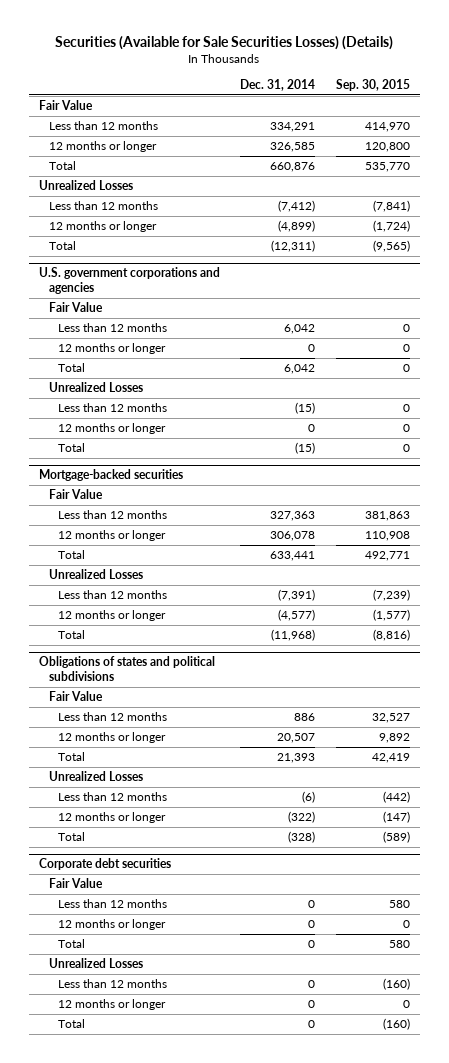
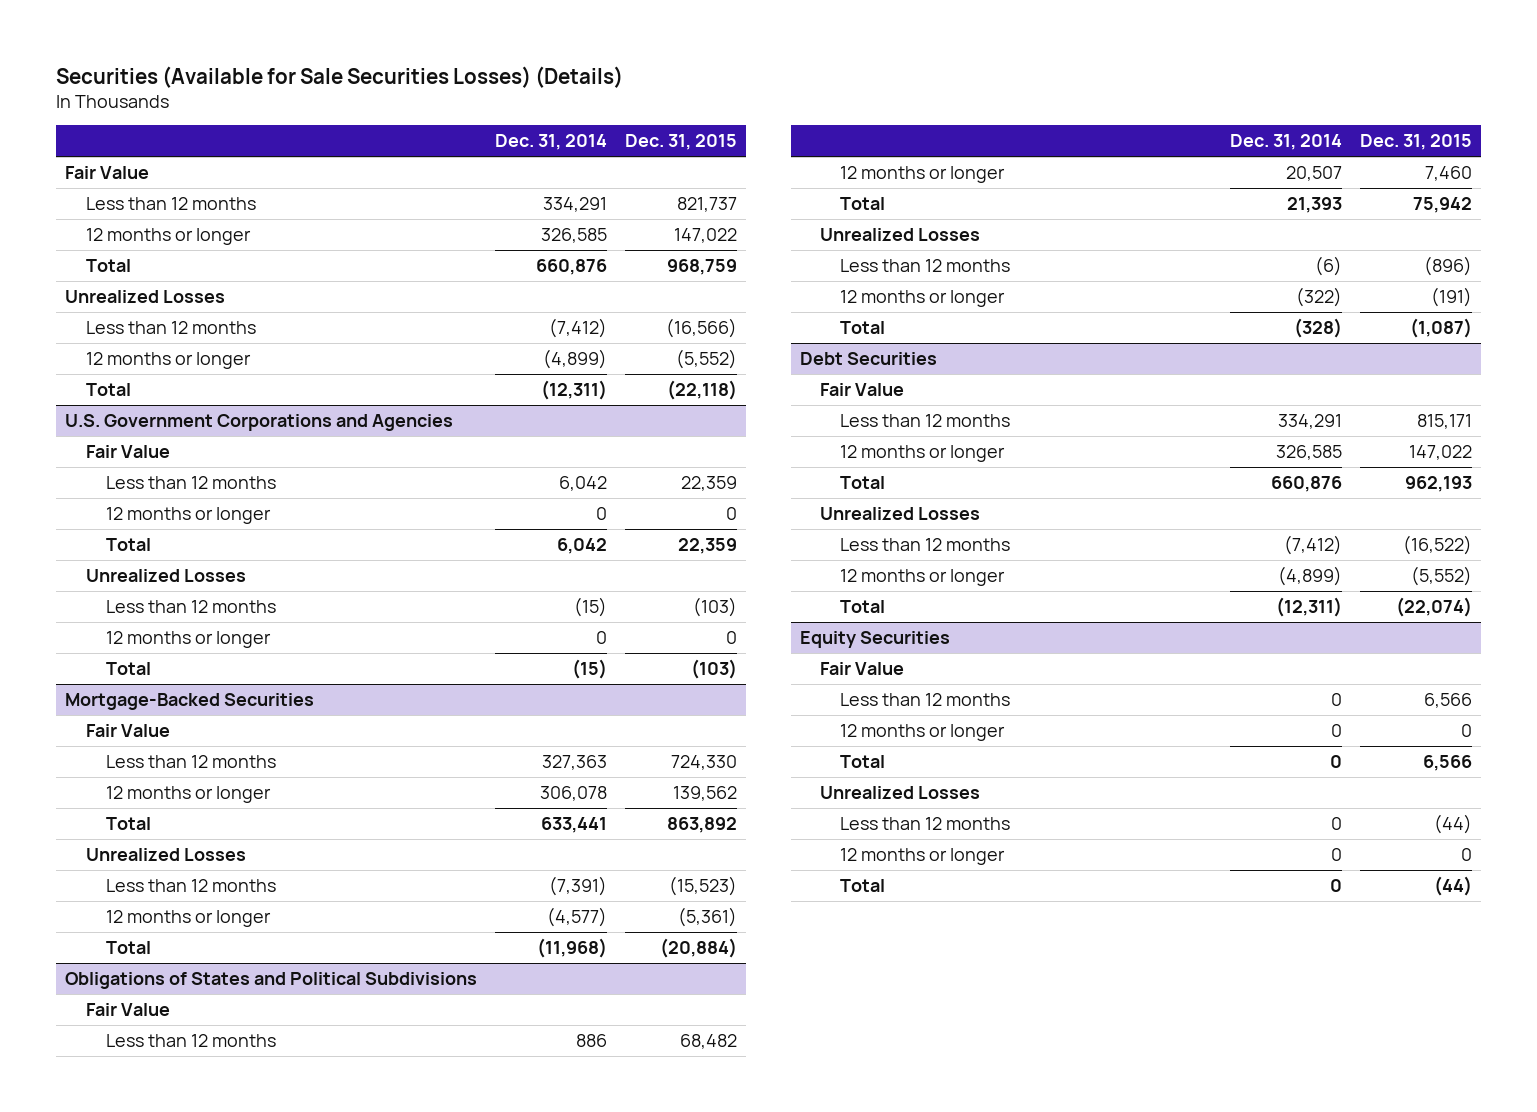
- | Dec. 31, 2014 | Sep. 30, 2015
+ | Dec. 31, 2014 | Dec. 31, 2015
- U.S. government corporations and agencies
+ U.S. Government Corporations and Agencies
- Mortgage-backed securities
+ Mortgage-Backed Securities
- Obligations of states and political subdivisions
+ Obligations of States and Political Subdivisions
- Corporate debt securities
+ Debt Securities
+ Less than 12 months | 334,291 | 815,171
+ 12 months or longer | 326,585 | 147,022
+ Total | 660,876 | 962,193
+ Unrealized Losses
+ Less than 12 months | (7,412) | (16,522)
+ 12 months or longer | (4,899) | (5,552)
+ Total | (12,311) | (22,074)
+ Equity Securities
+ Fair Value

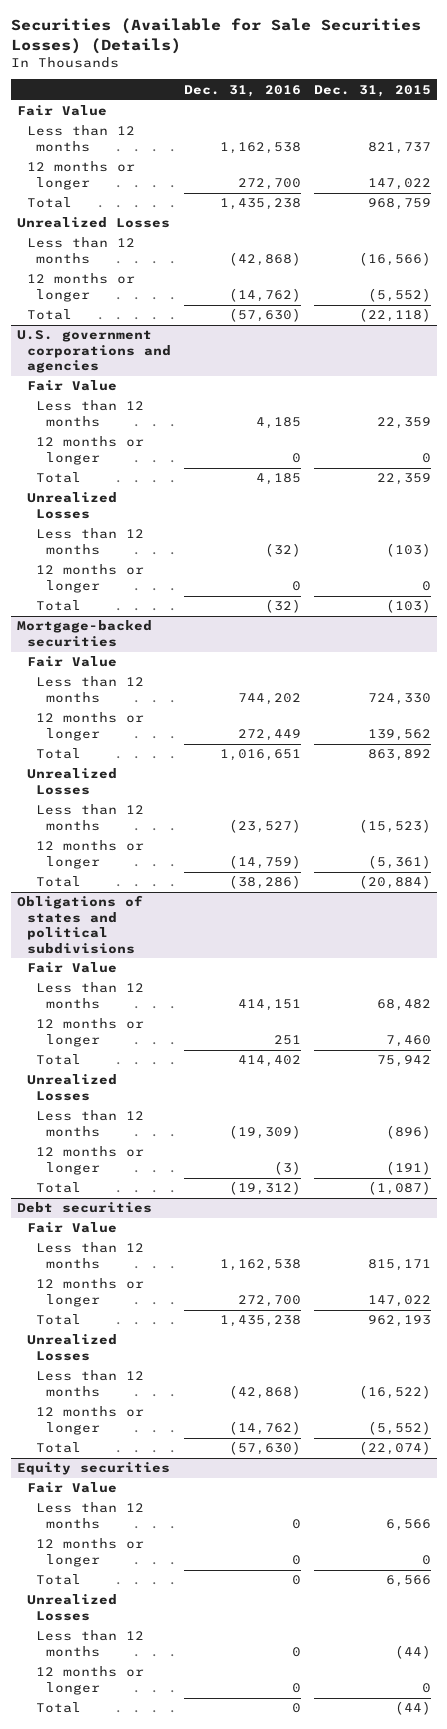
- | Dec. 31, 2014 | Dec. 31, 2015
+ | Dec. 31, 2016 | Dec. 31, 2015
- U.S. Government Corporations and Agencies
+ U.S. government corporations and agencies
- Mortgage-Backed Securities
+ Mortgage-backed securities
- Obligations of States and Political Subdivisions
+ Obligations of states and political subdivisions
- Debt Securities
+ Debt securities
- Equity Securities
+ Equity securities

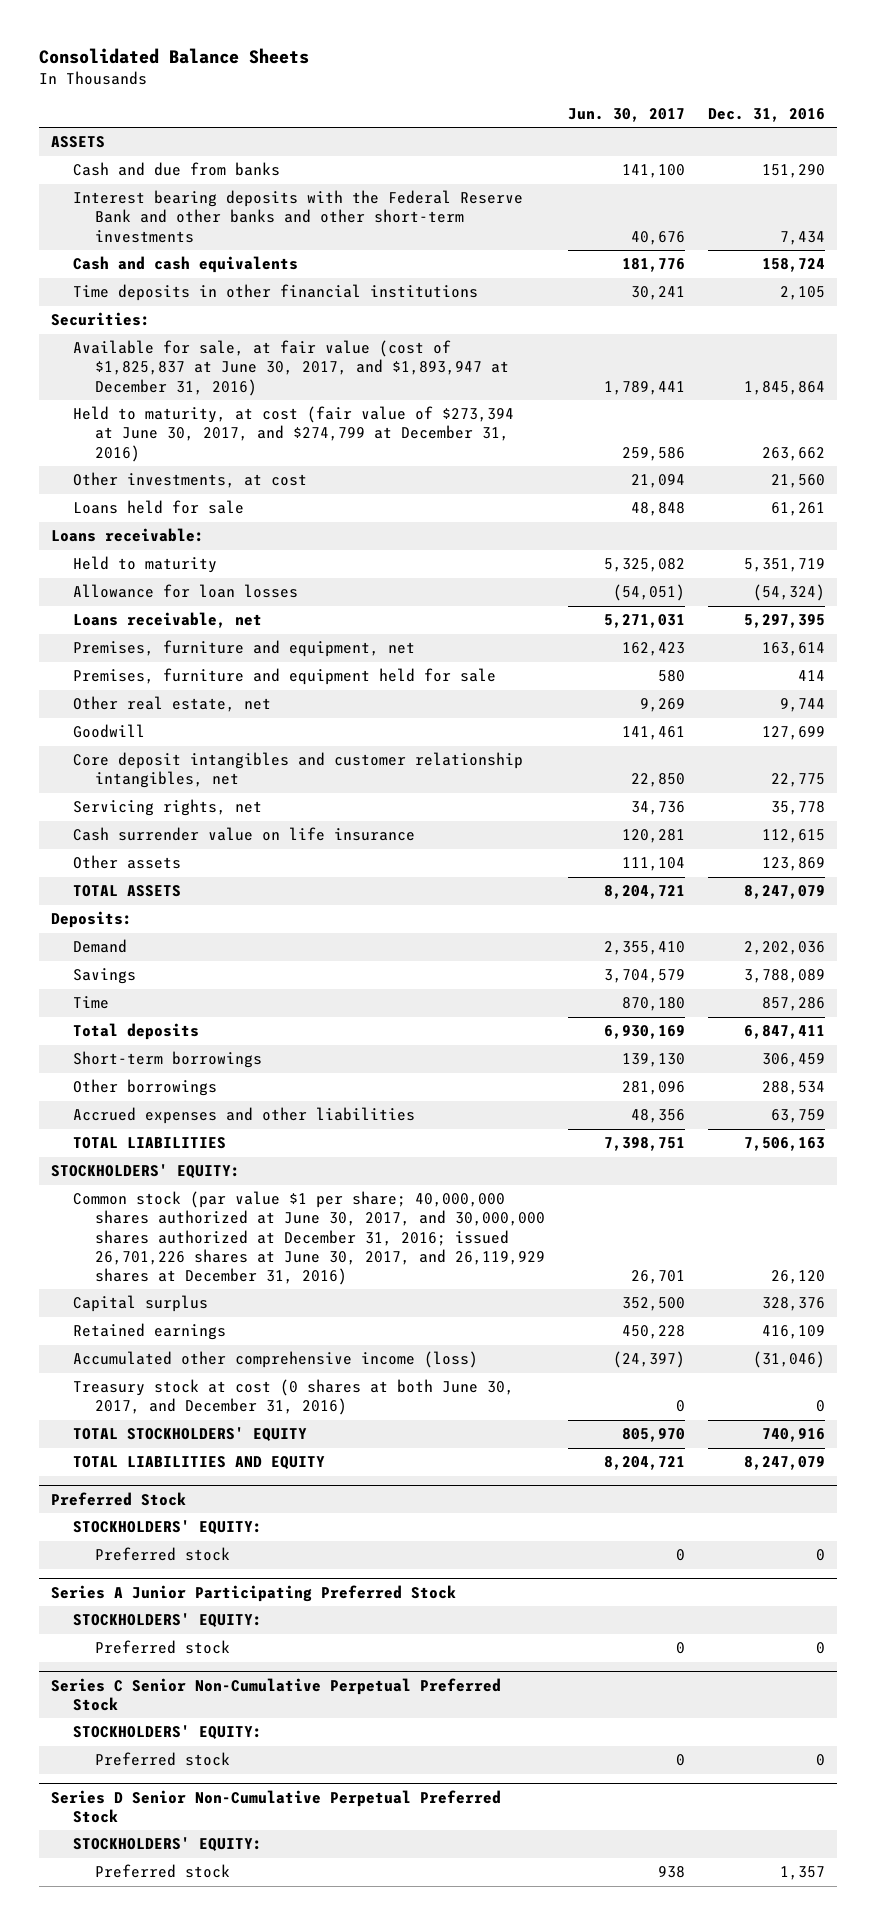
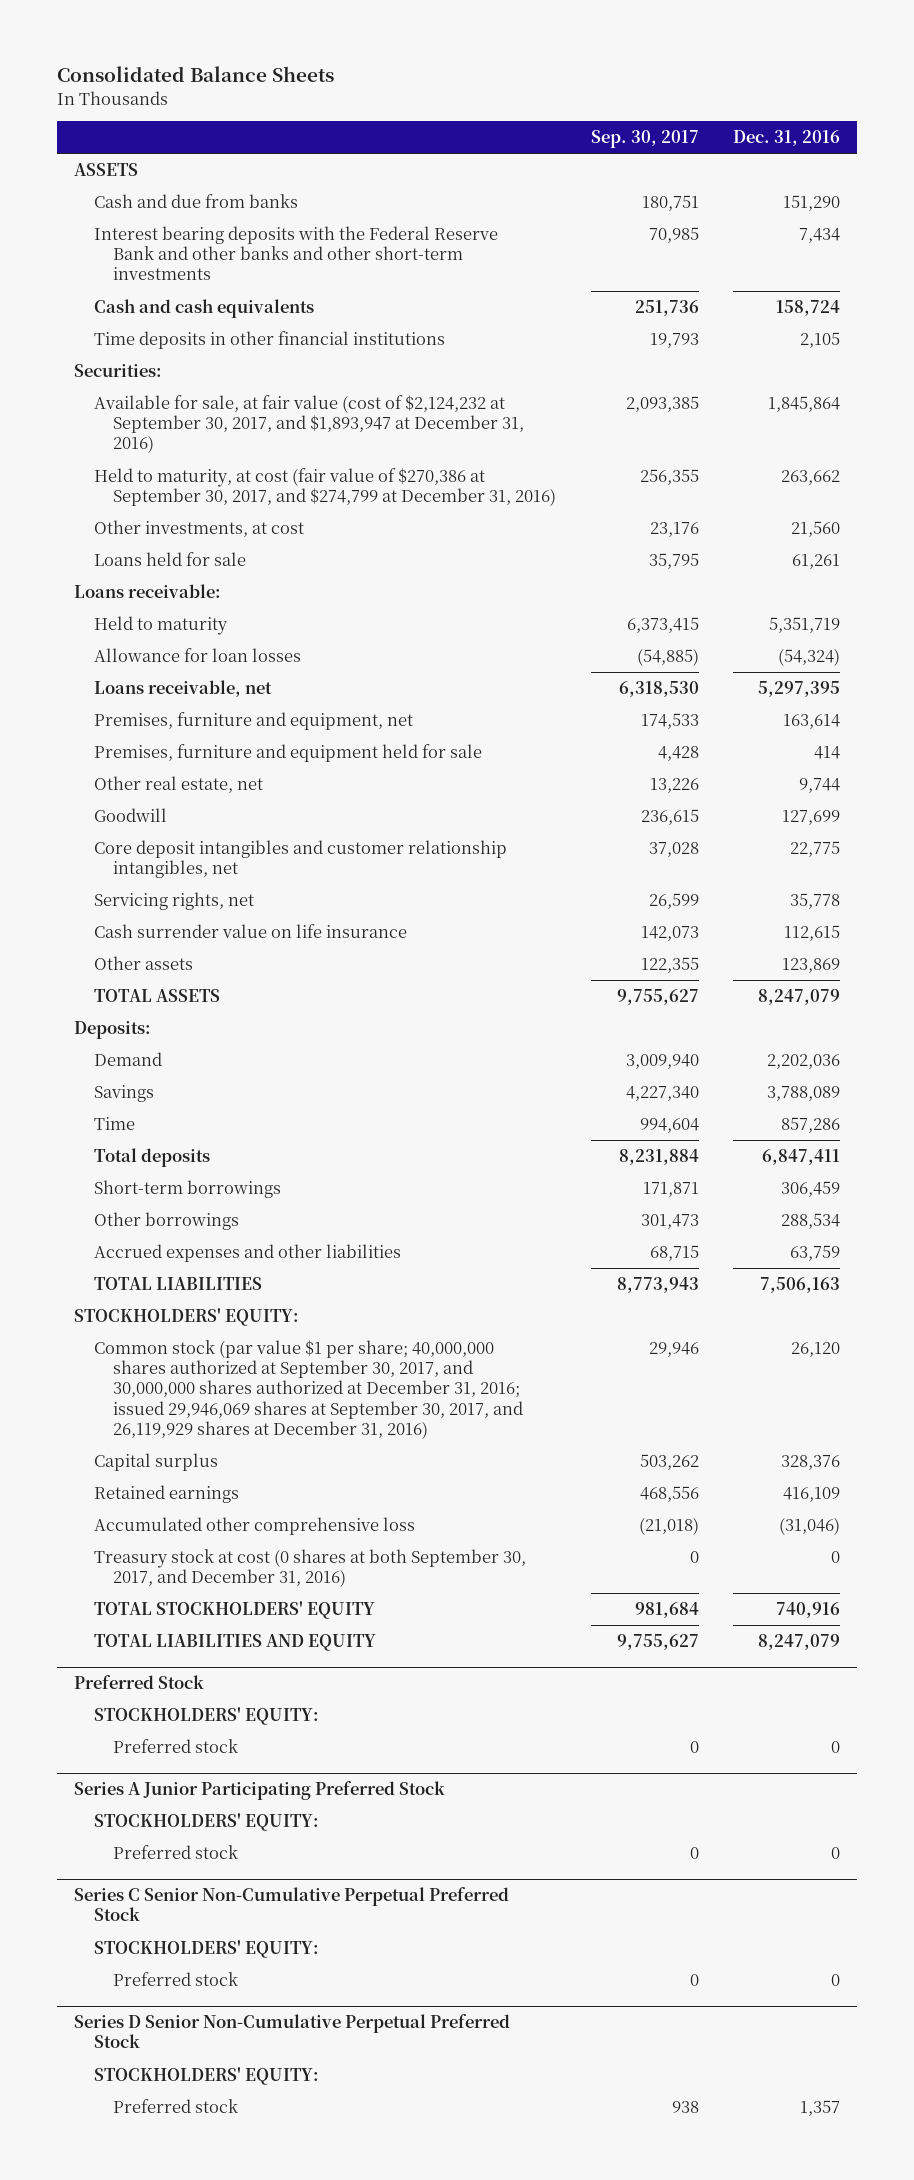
- | Jun. 30, 2017 | Dec. 31, 2016
+ | Sep. 30, 2017 | Dec. 31, 2016
- Available for sale, at fair value (cost of $1,825,837 at June 30, 2017, and $1,893,947 at December 31, 2016) | 1,789,441 | 1,845,864
- Held to maturity, at cost (fair value of $273,394 at June 30, 2017, and $274,799 at December 31, 2016) | 259,586 | 263,662
+ Available for sale, at fair value (cost of $2,124,232 at September 30, 2017, and $1,893,947 at December 31, 2016) | 2,093,385 | 1,845,864
+ Held to maturity, at cost (fair value of $270,386 at September 30, 2017, and $274,799 at December 31, 2016) | 256,355 | 263,662
- Common stock (par value $1 per share; 40,000,000 shares authorized at June 30, 2017, and 30,000,000 shares authorized at December 31, 2016; issued 26,701,226 shares at June 30, 2017, and 26,119,929 shares at December 31, 2016) | 26,701 | 26,120
+ Common stock (par value $1 per share; 40,000,000 shares authorized at September 30, 2017, and 30,000,000 shares authorized at December 31, 2016; issued 29,946,069 shares at September 30, 2017, and 26,119,929 shares at December 31, 2016) | 29,946 | 26,120
- Accumulated other comprehensive income (loss) | (24,397) | (31,046)
- Treasury stock at cost (0 shares at both June 30, 2017, and December 31, 2016) | 0 | 0
+ Accumulated other comprehensive loss | (21,018) | (31,046)
+ Treasury stock at cost (0 shares at both September 30, 2017, and December 31, 2016) | 0 | 0

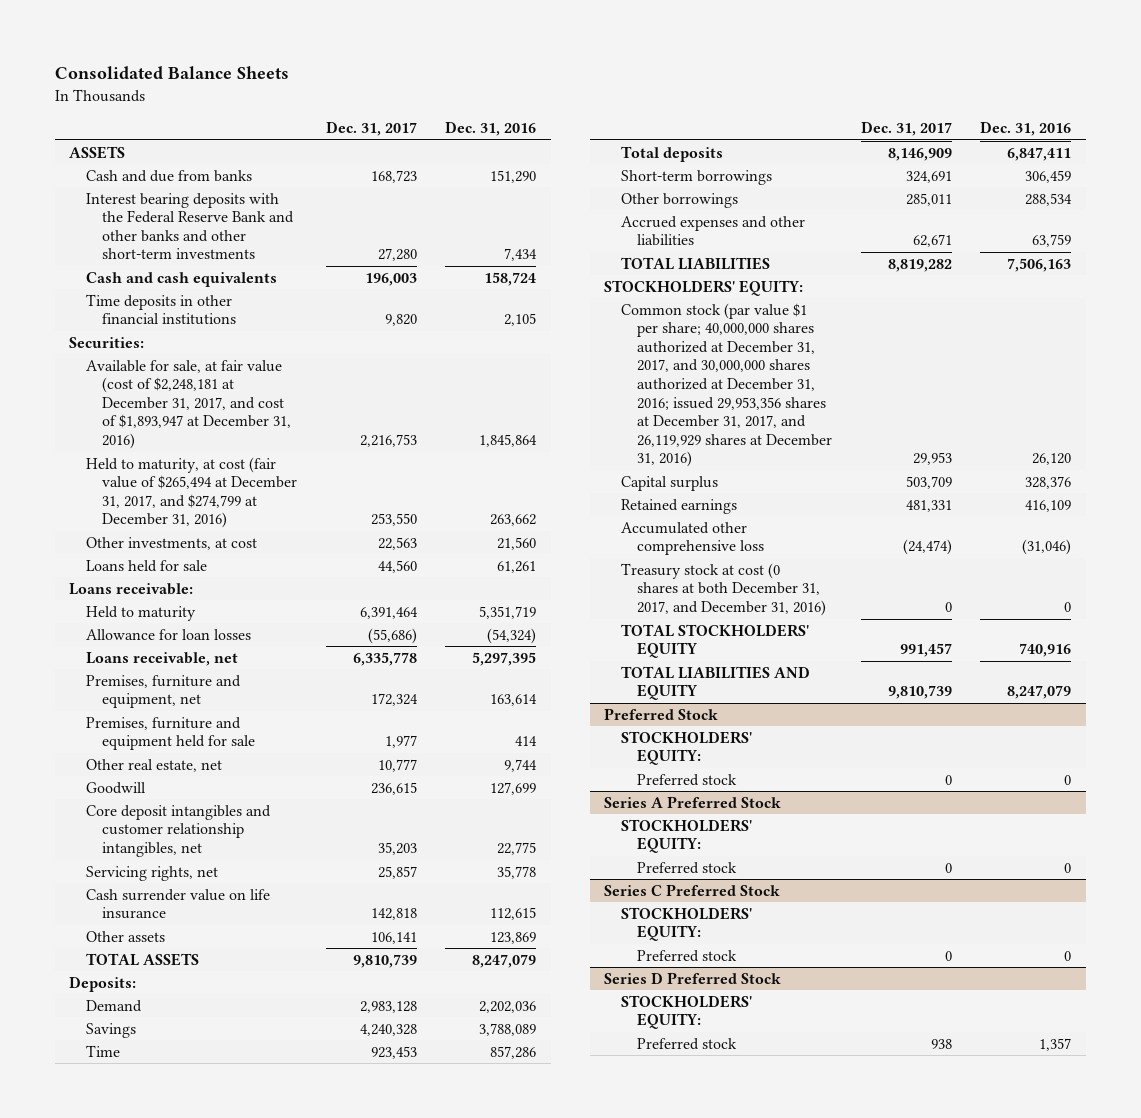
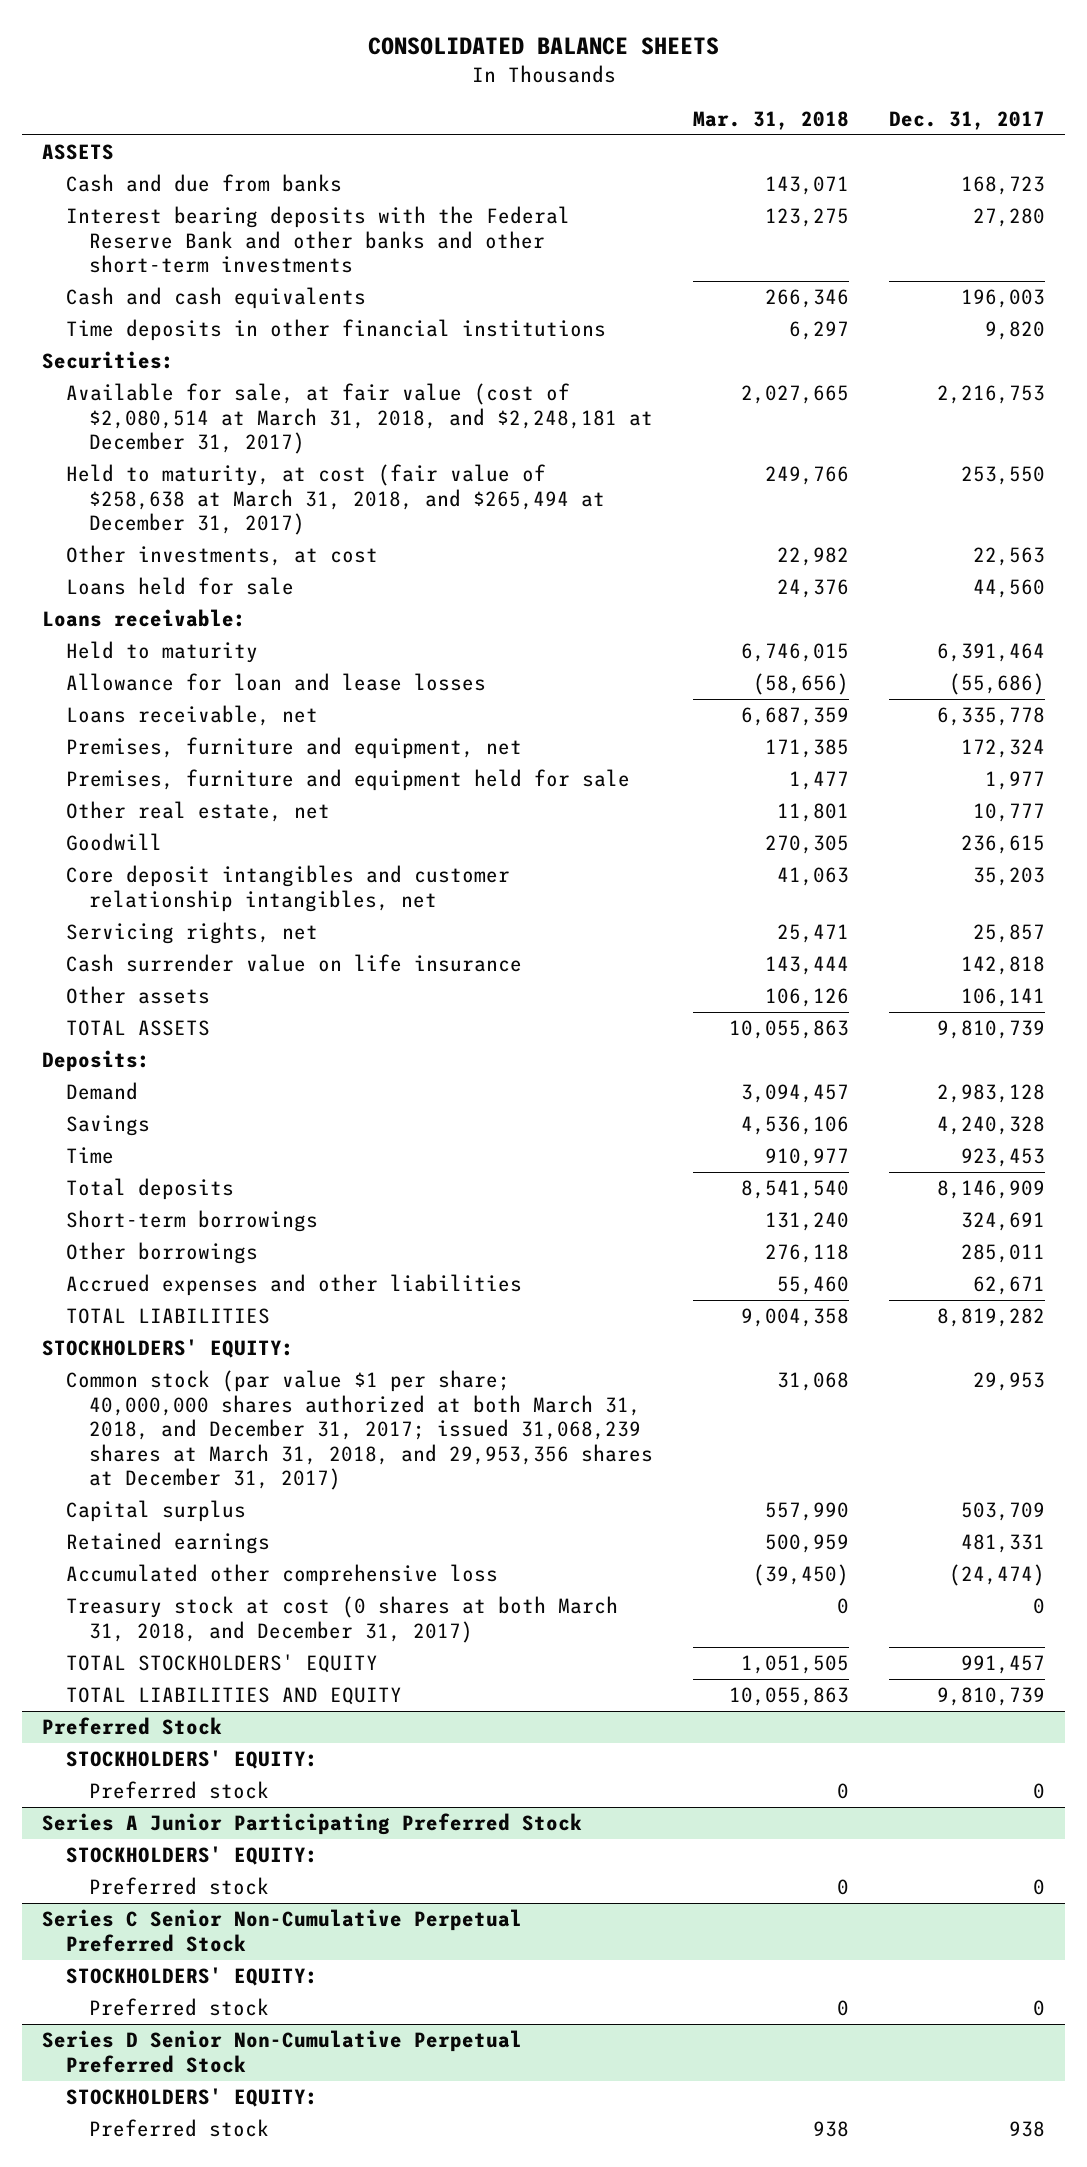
- Consolidated Balance Sheets
+ CONSOLIDATED BALANCE SHEETS
- | Dec. 31, 2017 | Dec. 31, 2016
+ | Mar. 31, 2018 | Dec. 31, 2017
- Available for sale, at fair value (cost of $2,248,181 at December 31, 2017, and cost of $1,893,947 at December 31, 2016) | 2,216,753 | 1,845,864
- Held to maturity, at cost (fair value of $265,494 at December 31, 2017, and $274,799 at December 31, 2016) | 253,550 | 263,662
+ Available for sale, at fair value (cost of $2,080,514 at March 31, 2018, and $2,248,181 at December 31, 2017) | 2,027,665 | 2,216,753
+ Held to maturity, at cost (fair value of $258,638 at March 31, 2018, and $265,494 at December 31, 2017) | 249,766 | 253,550
- Allowance for loan losses | (55,686) | (54,324)
+ Allowance for loan and lease losses | (58,656) | (55,686)
- Common stock (par value $1 per share; 40,000,000 shares authorized at December 31, 2017, and 30,000,000 shares authorized at December 31, 2016; issued 29,953,356 shares at December 31, 2017, and 26,119,929 shares at December 31, 2016) | 29,953 | 26,120
+ Common stock (par value $1 per share; 40,000,000 shares authorized at both March 31, 2018, and December 31, 2017; issued 31,068,239 shares at March 31, 2018, and 29,953,356 shares at December 31, 2017) | 31,068 | 29,953
- Treasury stock at cost (0 shares at both December 31, 2017, and December 31, 2016) | 0 | 0
+ Treasury stock at cost (0 shares at both March 31, 2018, and December 31, 2017) | 0 | 0
- Series A Preferred Stock
+ Series A Junior Participating Preferred Stock
- Series C Preferred Stock
+ Series C Senior Non-Cumulative Perpetual Preferred Stock
- Series D Preferred Stock
+ Series D Senior Non-Cumulative Perpetual Preferred Stock

